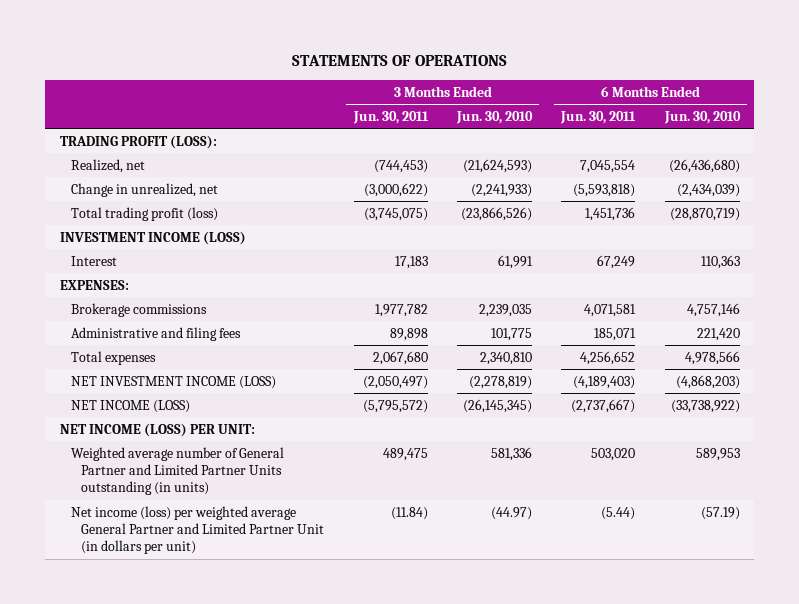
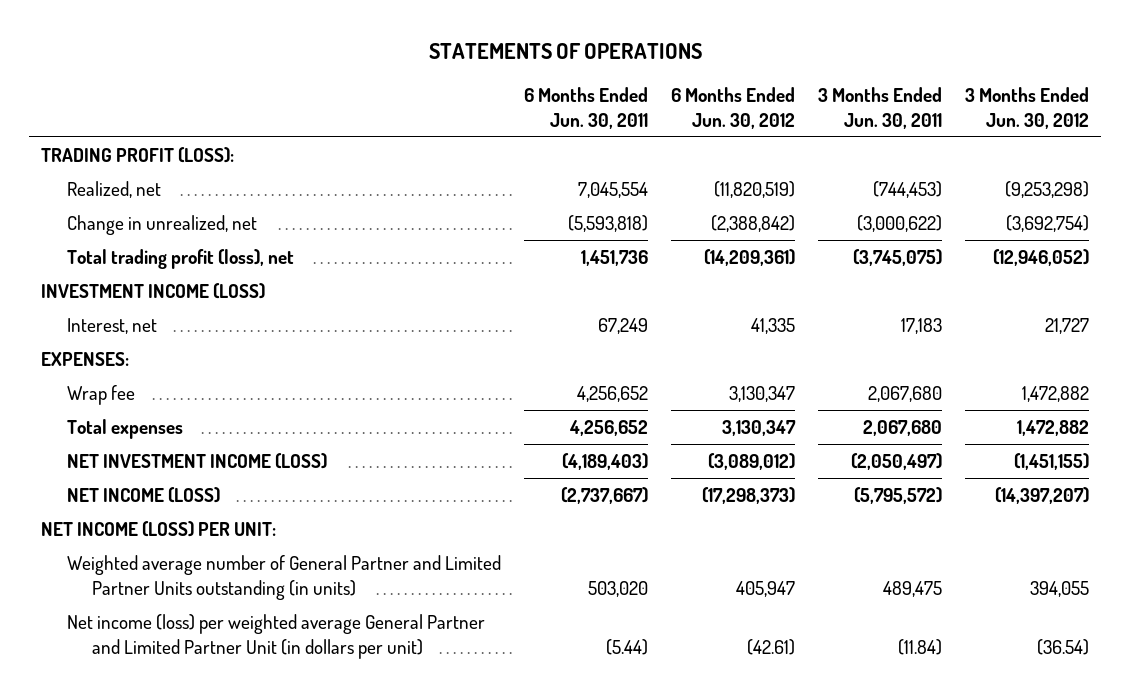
- | 3 Months Ended Jun. 30, 2011 | 3 Months Ended Jun. 30, 2010 | 6 Months Ended Jun. 30, 2011 | 6 Months Ended Jun. 30, 2010
+ | 6 Months Ended Jun. 30, 2011 | 6 Months Ended Jun. 30, 2012 | 3 Months Ended Jun. 30, 2011 | 3 Months Ended Jun. 30, 2012
- Total trading profit (loss) | (3,745,075) | (23,866,526) | 1,451,736 | (28,870,719)
+ Total trading profit (loss), net | 1,451,736 | (14,209,361) | (3,745,075) | (12,946,052)
- Interest | 17,183 | 61,991 | 67,249 | 110,363
+ Interest, net | 67,249 | 41,335 | 17,183 | 21,727
- Brokerage commissions | 1,977,782 | 2,239,035 | 4,071,581 | 4,757,146
- Administrative and filing fees | 89,898 | 101,775 | 185,071 | 221,420
+ Wrap fee | 4,256,652 | 3,130,347 | 2,067,680 | 1,472,882

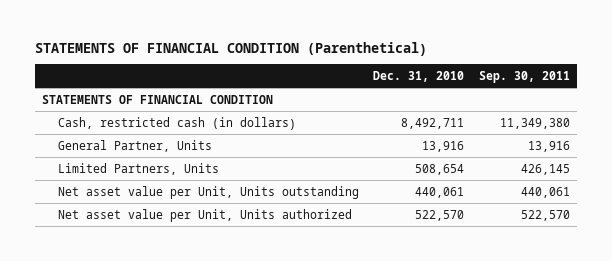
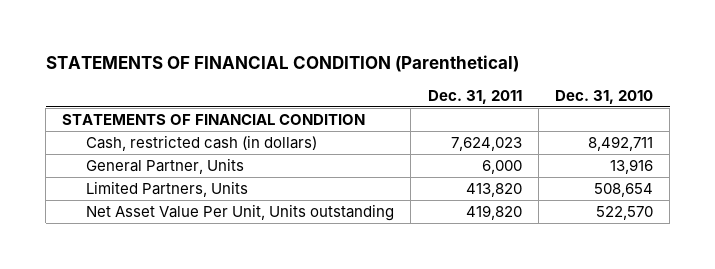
- | Dec. 31, 2010 | Sep. 30, 2011
+ | Dec. 31, 2011 | Dec. 31, 2010
- Net asset value per Unit, Units outstanding | 440,061 | 440,061
- Net asset value per Unit, Units authorized | 522,570 | 522,570
+ Net Asset Value Per Unit, Units outstanding | 419,820 | 522,570

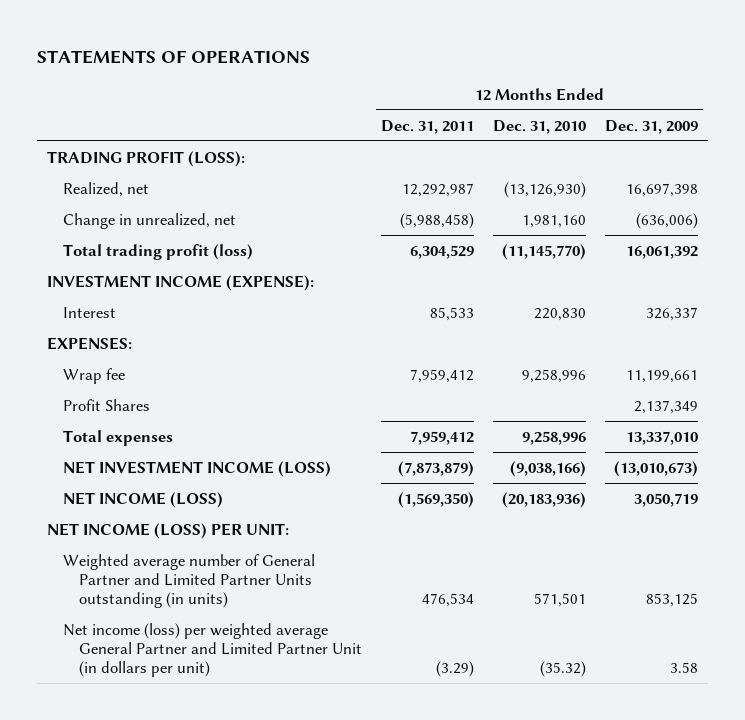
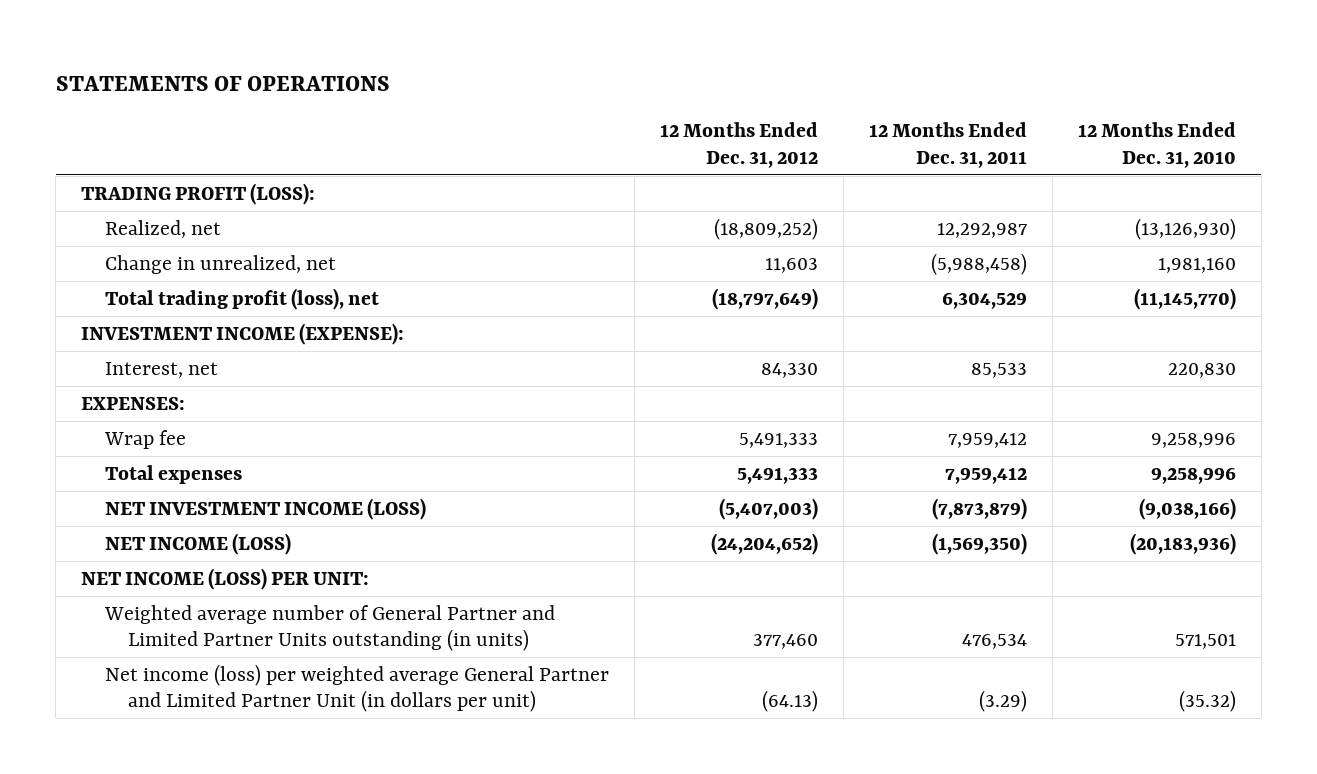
- | 12 Months Ended Dec. 31, 2011 | 12 Months Ended Dec. 31, 2010 | 12 Months Ended Dec. 31, 2009
+ | 12 Months Ended Dec. 31, 2012 | 12 Months Ended Dec. 31, 2011 | 12 Months Ended Dec. 31, 2010
- Total trading profit (loss) | 6,304,529 | (11,145,770) | 16,061,392
+ Total trading profit (loss), net | (18,797,649) | 6,304,529 | (11,145,770)
- Interest | 85,533 | 220,830 | 326,337
+ Interest, net | 84,330 | 85,533 | 220,830
- Profit Shares | | | 2,137,349

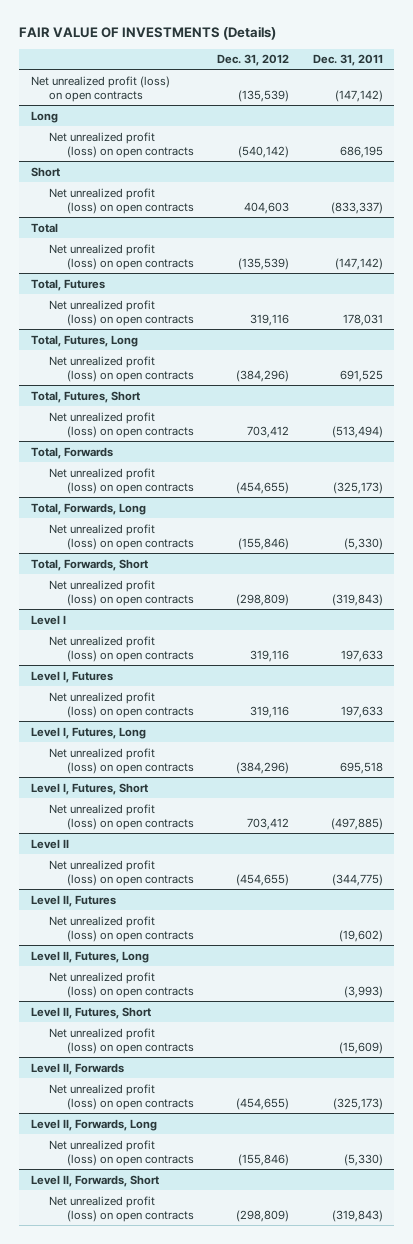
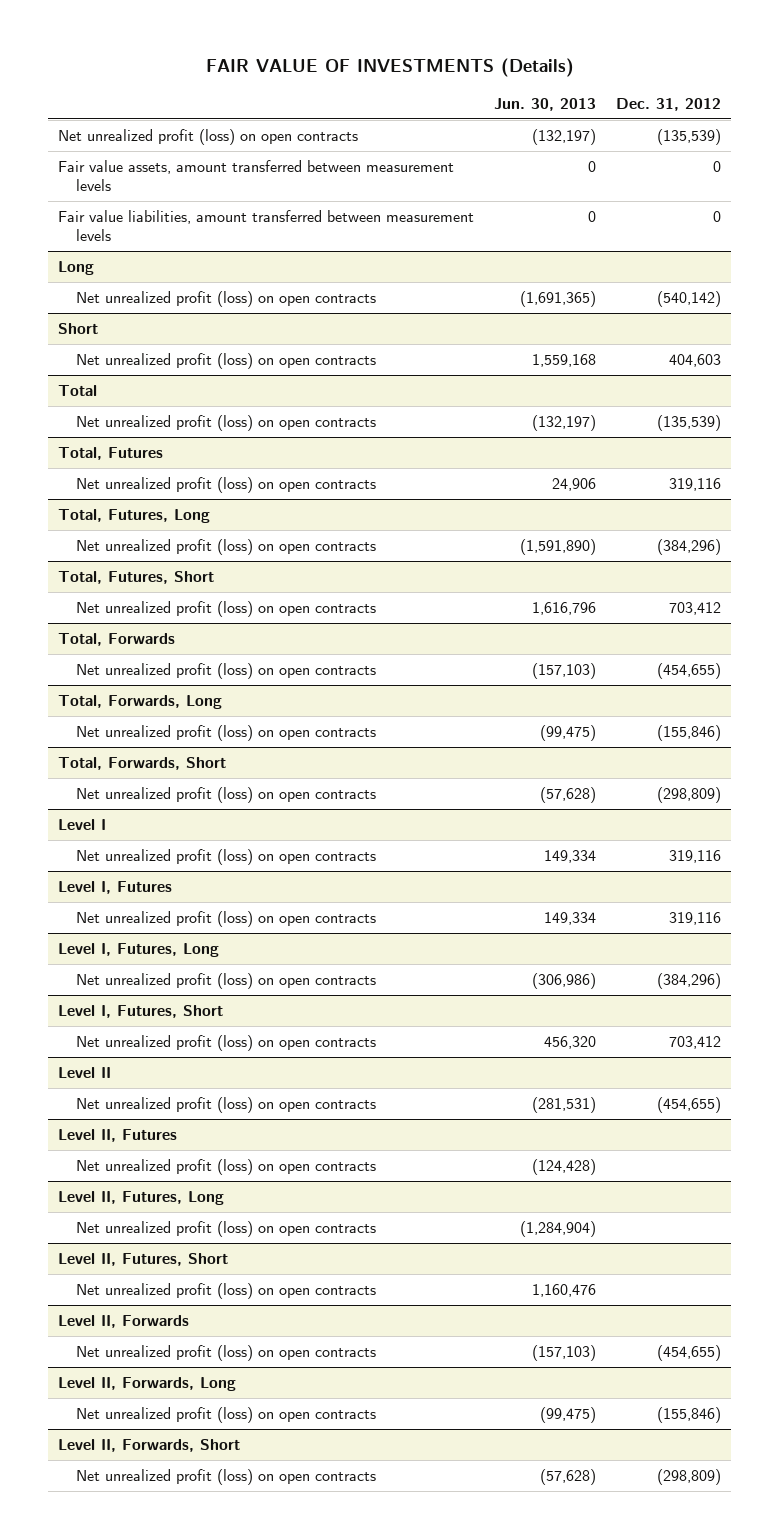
- | Dec. 31, 2012 | Dec. 31, 2011
+ | Jun. 30, 2013 | Dec. 31, 2012
+ Fair value assets, amount transferred between measurement levels | 0 | 0
+ Fair value liabilities, amount transferred between measurement levels | 0 | 0

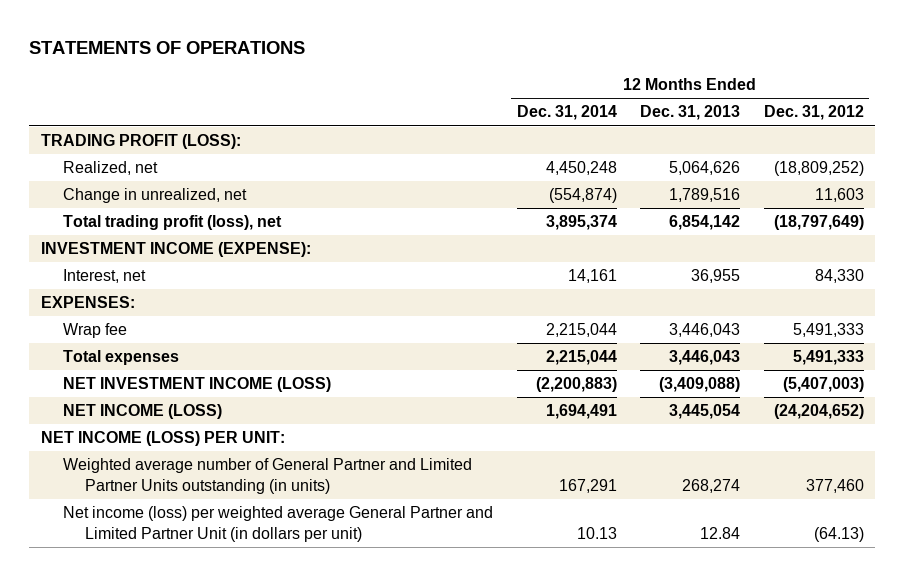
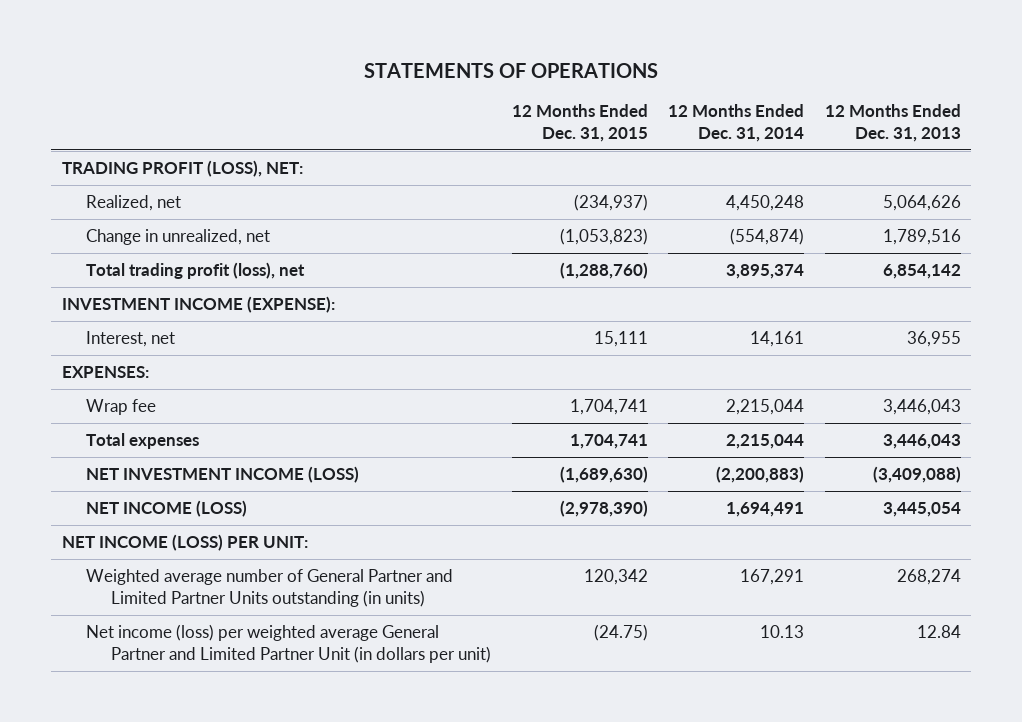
- | 12 Months Ended Dec. 31, 2014 | 12 Months Ended Dec. 31, 2013 | 12 Months Ended Dec. 31, 2012
+ | 12 Months Ended Dec. 31, 2015 | 12 Months Ended Dec. 31, 2014 | 12 Months Ended Dec. 31, 2013
- TRADING PROFIT (LOSS):
+ TRADING PROFIT (LOSS), NET:

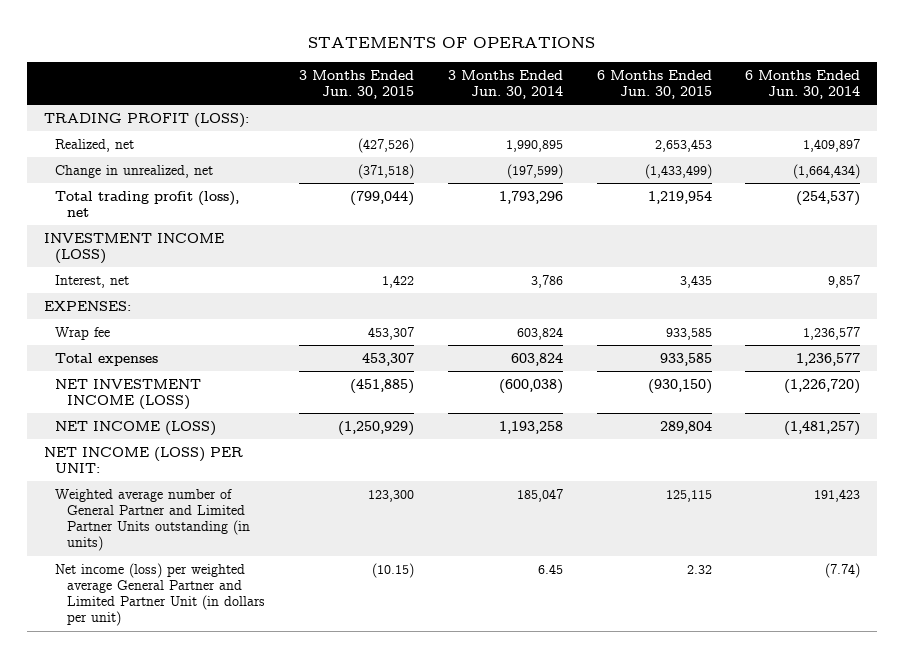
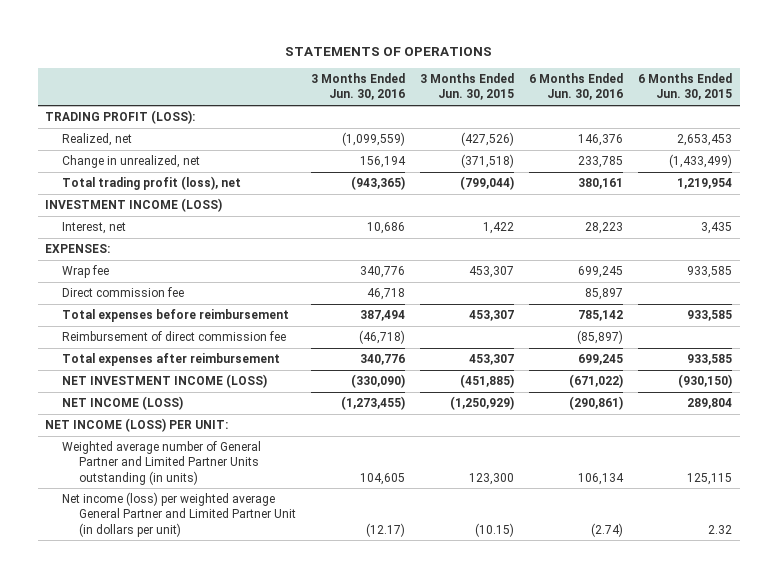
- | 3 Months Ended Jun. 30, 2015 | 3 Months Ended Jun. 30, 2014 | 6 Months Ended Jun. 30, 2015 | 6 Months Ended Jun. 30, 2014
+ | 3 Months Ended Jun. 30, 2016 | 3 Months Ended Jun. 30, 2015 | 6 Months Ended Jun. 30, 2016 | 6 Months Ended Jun. 30, 2015
- Total expenses | 453,307 | 603,824 | 933,585 | 1,236,577
+ Direct commission fee | 46,718 | | 85,897 |
+ Total expenses before reimbursement | 387,494 | 453,307 | 785,142 | 933,585
+ Reimbursement of direct commission fee | (46,718) | | (85,897) |
+ Total expenses after reimbursement | 340,776 | 453,307 | 699,245 | 933,585

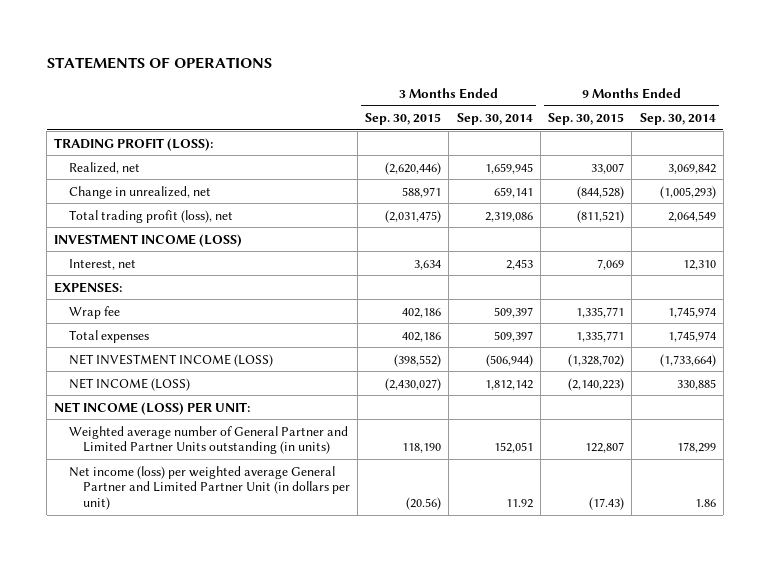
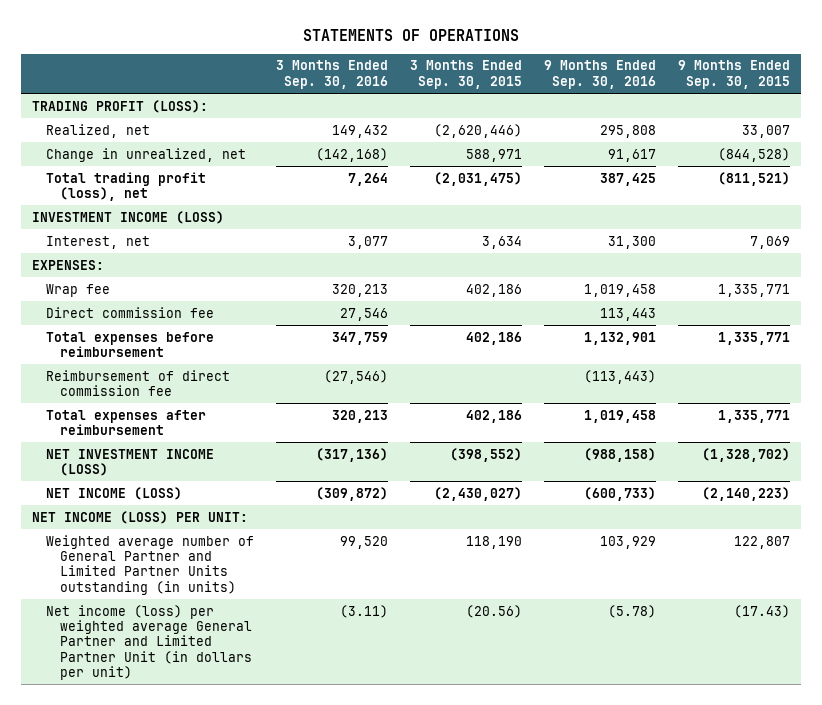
- | 3 Months Ended Sep. 30, 2015 | 3 Months Ended Sep. 30, 2014 | 9 Months Ended Sep. 30, 2015 | 9 Months Ended Sep. 30, 2014
+ | 3 Months Ended Sep. 30, 2016 | 3 Months Ended Sep. 30, 2015 | 9 Months Ended Sep. 30, 2016 | 9 Months Ended Sep. 30, 2015
- Total expenses | 402,186 | 509,397 | 1,335,771 | 1,745,974
+ Direct commission fee | 27,546 | | 113,443 |
+ Total expenses before reimbursement | 347,759 | 402,186 | 1,132,901 | 1,335,771
+ Reimbursement of direct commission fee | (27,546) | | (113,443) |
+ Total expenses after reimbursement | 320,213 | 402,186 | 1,019,458 | 1,335,771

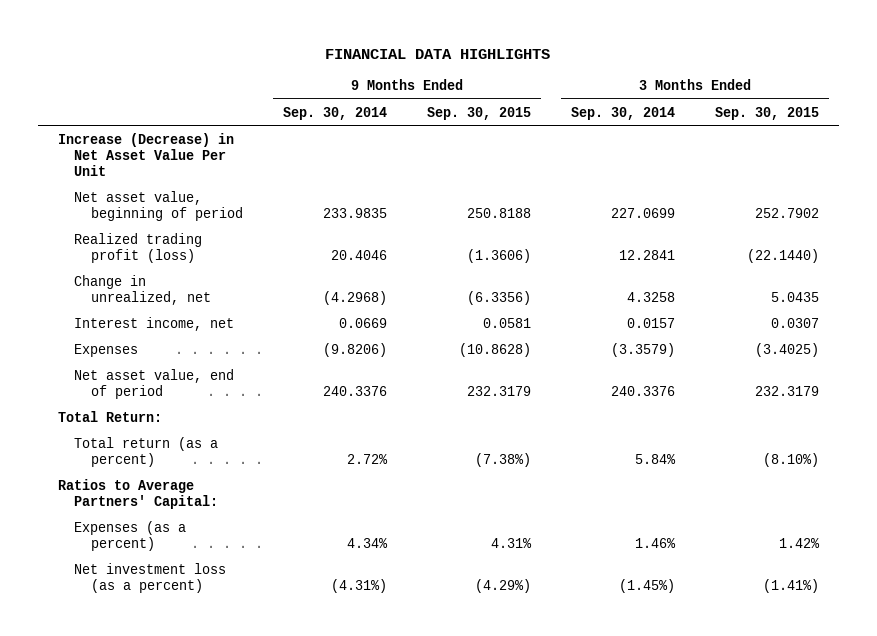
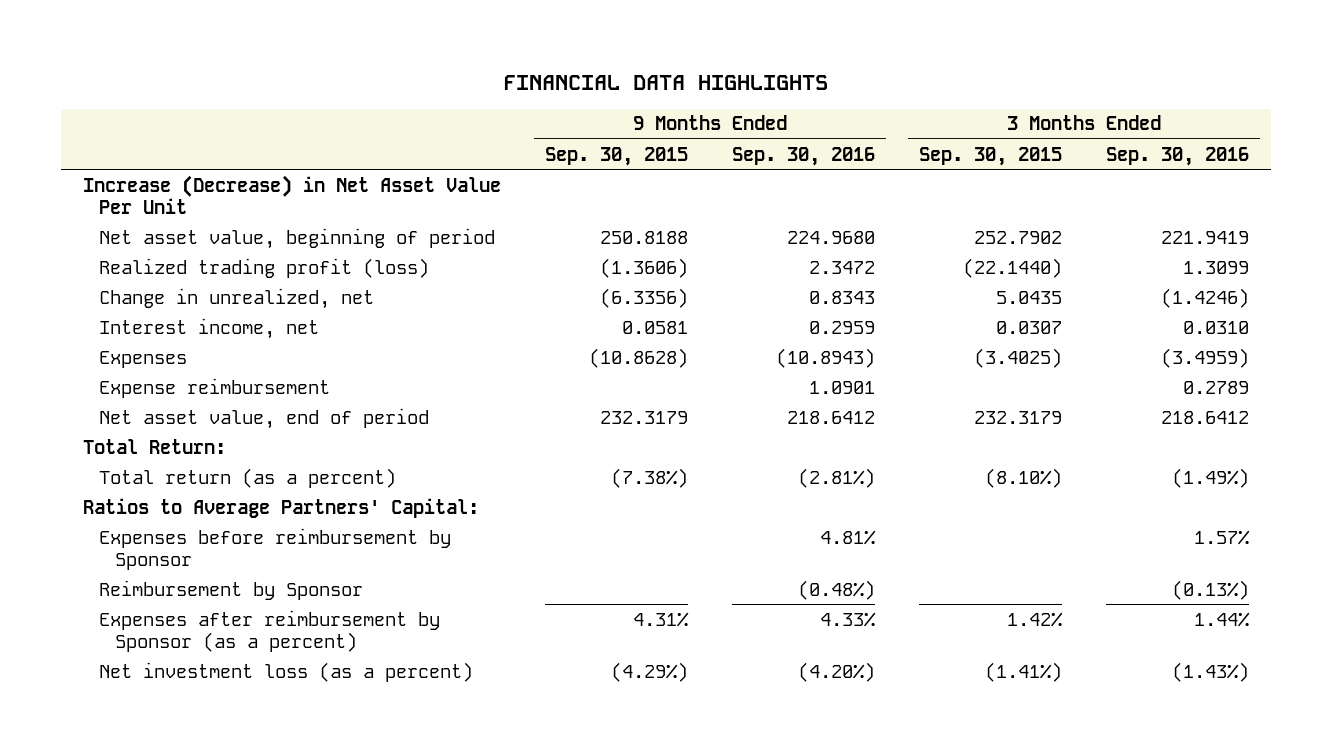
- | 9 Months Ended Sep. 30, 2014 | 9 Months Ended Sep. 30, 2015 | 3 Months Ended Sep. 30, 2014 | 3 Months Ended Sep. 30, 2015
+ | 9 Months Ended Sep. 30, 2015 | 9 Months Ended Sep. 30, 2016 | 3 Months Ended Sep. 30, 2015 | 3 Months Ended Sep. 30, 2016
+ Expense reimbursement | | 1.0901 | | 0.2789
- Expenses (as a percent) | 4.34% | 4.31% | 1.46% | 1.42%
+ Expenses before reimbursement by Sponsor | | 4.81% | | 1.57%
+ Reimbursement by Sponsor | | (0.48%) | | (0.13%)
+ Expenses after reimbursement by Sponsor (as a percent) | 4.31% | 4.33% | 1.42% | 1.44%

